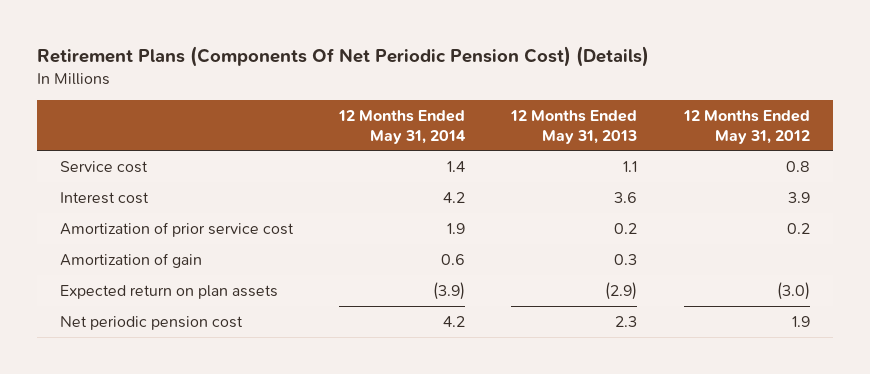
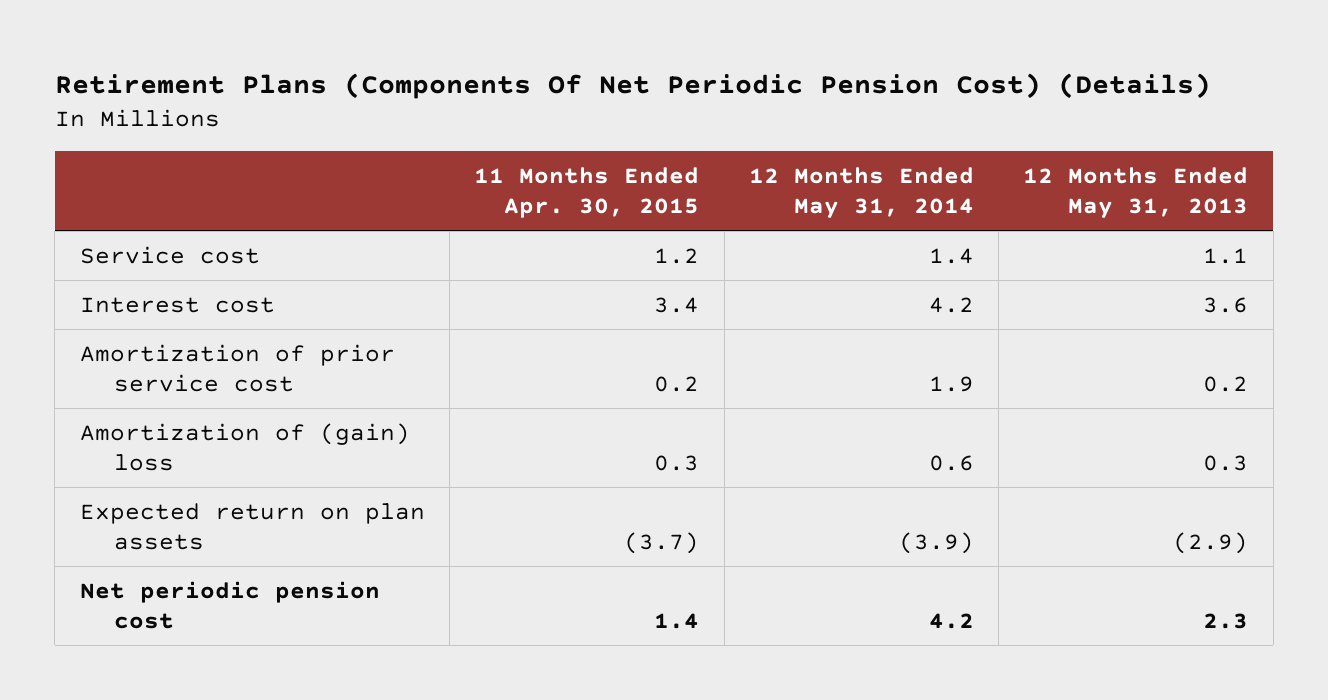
- | 12 Months Ended May 31, 2014 | 12 Months Ended May 31, 2013 | 12 Months Ended May 31, 2012
+ | 11 Months Ended Apr. 30, 2015 | 12 Months Ended May 31, 2014 | 12 Months Ended May 31, 2013
- Amortization of gain | 0.6 | 0.3 |
+ Amortization of (gain) loss | 0.3 | 0.6 | 0.3

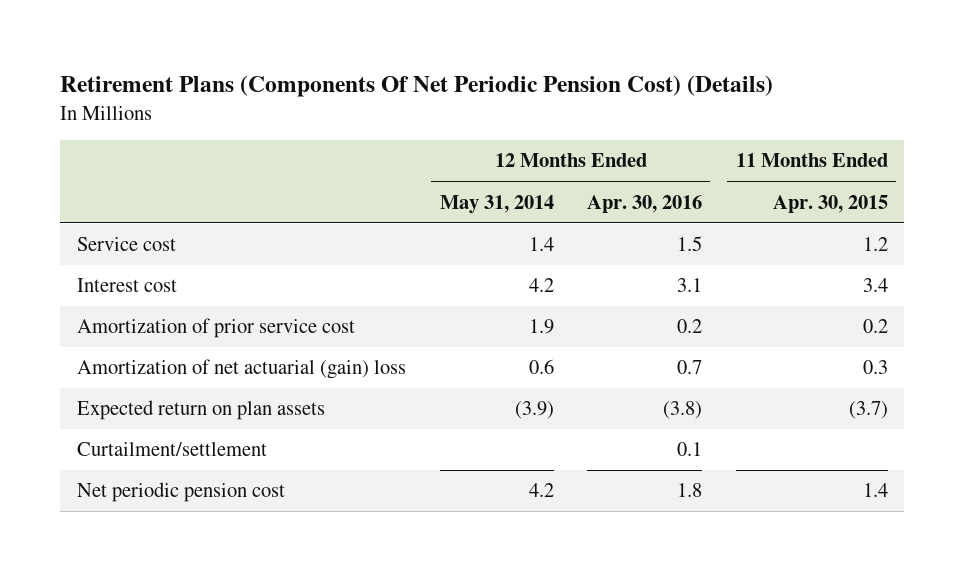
- | 11 Months Ended Apr. 30, 2015 | 12 Months Ended May 31, 2014 | 12 Months Ended May 31, 2013
+ | 12 Months Ended May 31, 2014 | 12 Months Ended Apr. 30, 2016 | 11 Months Ended Apr. 30, 2015
- Amortization of (gain) loss | 0.3 | 0.6 | 0.3
+ Amortization of net actuarial (gain) loss | 0.6 | 0.7 | 0.3
+ Curtailment/settlement | | 0.1 |

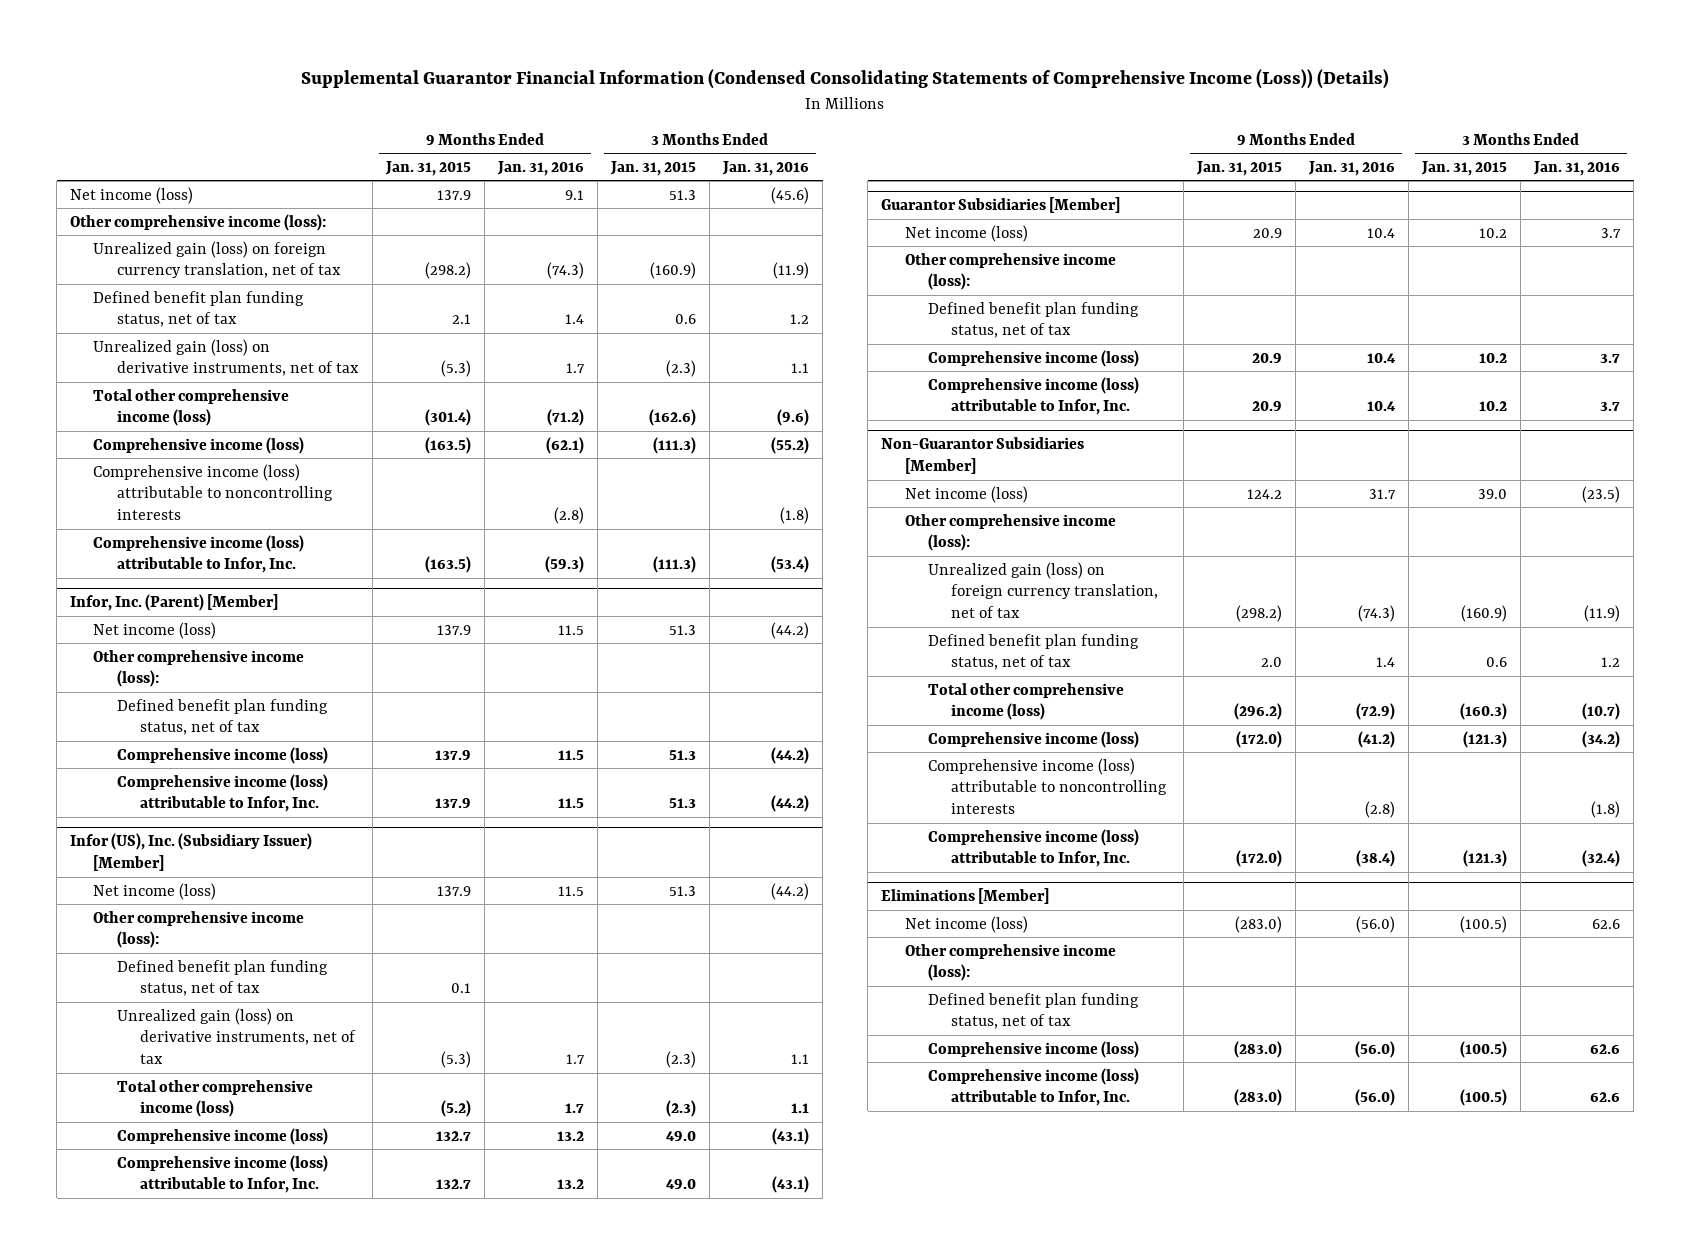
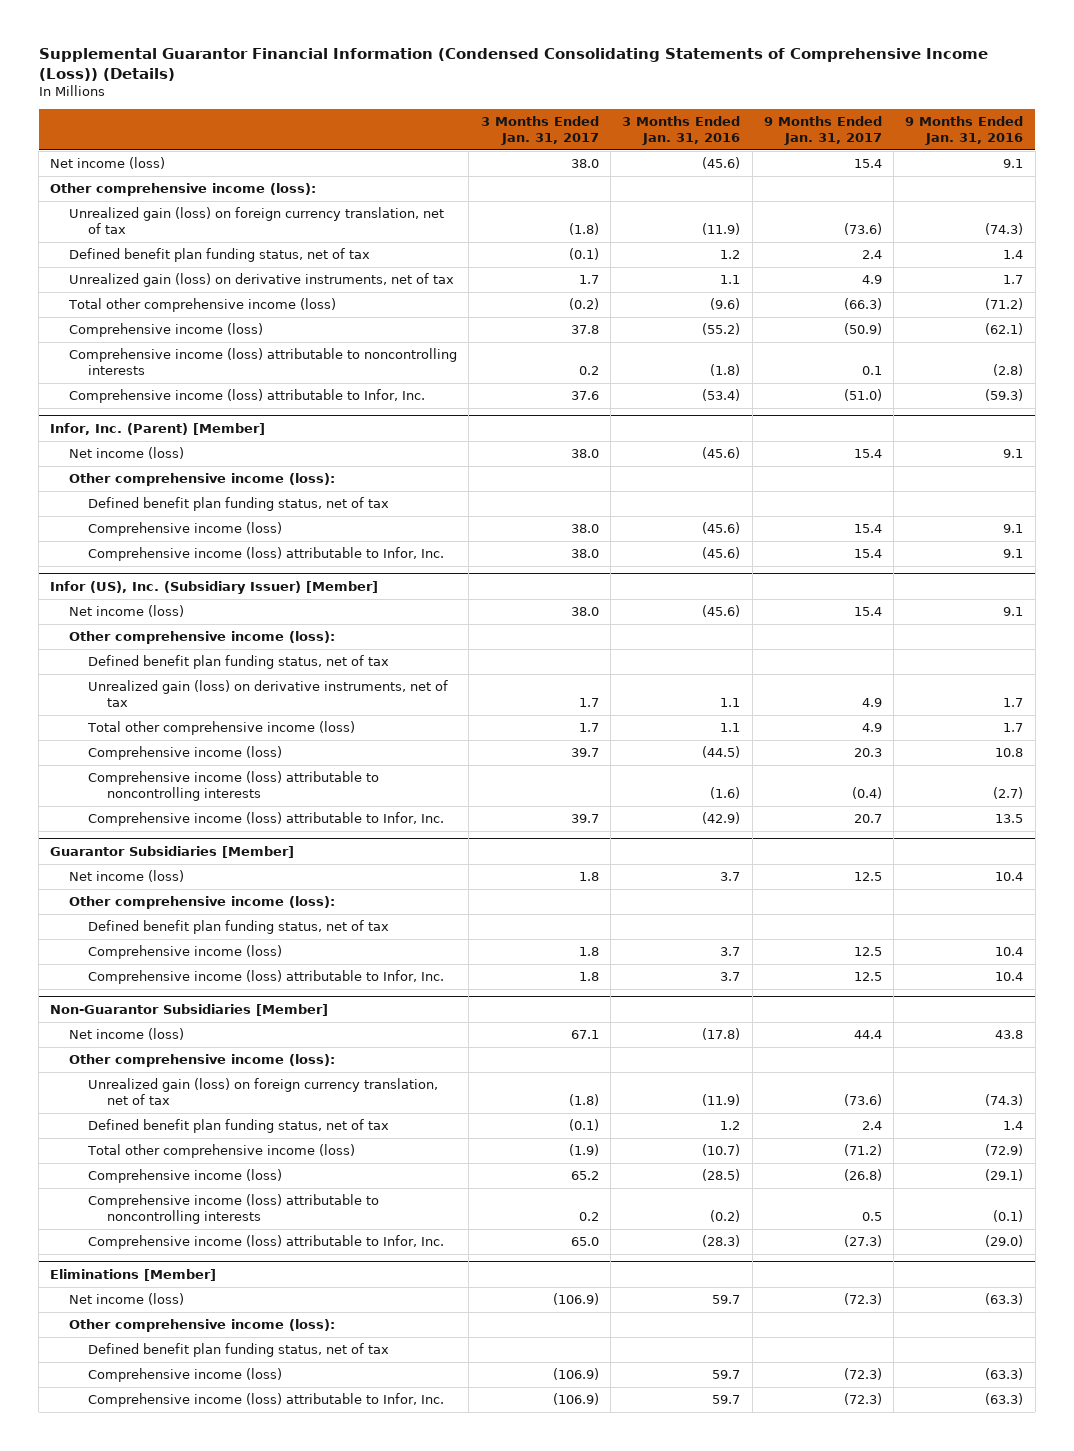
- | 9 Months Ended Jan. 31, 2015 | 9 Months Ended Jan. 31, 2016 | 3 Months Ended Jan. 31, 2015 | 3 Months Ended Jan. 31, 2016
+ | 3 Months Ended Jan. 31, 2017 | 3 Months Ended Jan. 31, 2016 | 9 Months Ended Jan. 31, 2017 | 9 Months Ended Jan. 31, 2016
@ Infor, Inc. (Parent) [Member]
- Net income (loss) | 137.9 | 11.5 | 51.3 | (44.2)
+ Net income (loss) | 38.0 | (45.6) | 15.4 | 9.1
- Comprehensive income (loss) | 137.9 | 11.5 | 51.3 | (44.2)
- Comprehensive income (loss) attributable to Infor, Inc. | 137.9 | 11.5 | 51.3 | (44.2)
+ Comprehensive income (loss) | 38.0 | (45.6) | 15.4 | 9.1
+ Comprehensive income (loss) attributable to Infor, Inc. | 38.0 | (45.6) | 15.4 | 9.1
@ Infor (US), Inc. (Subsidiary Issuer) [Member]
- Net income (loss) | 137.9 | 11.5 | 51.3 | (44.2)
+ Net income (loss) | 38.0 | (45.6) | 15.4 | 9.1
- Comprehensive income (loss) | 132.7 | 13.2 | 49.0 | (43.1)
- Comprehensive income (loss) attributable to Infor, Inc. | 132.7 | 13.2 | 49.0 | (43.1)
+ Comprehensive income (loss) | 39.7 | (44.5) | 20.3 | 10.8
+ Comprehensive income (loss) attributable to noncontrolling interests | | (1.6) | (0.4) | (2.7)
+ Comprehensive income (loss) attributable to Infor, Inc. | 39.7 | (42.9) | 20.7 | 13.5
@ Non-Guarantor Subsidiaries [Member]
- Net income (loss) | 124.2 | 31.7 | 39.0 | (23.5)
+ Net income (loss) | 67.1 | (17.8) | 44.4 | 43.8
- Comprehensive income (loss) | (172.0) | (41.2) | (121.3) | (34.2)
- Comprehensive income (loss) attributable to noncontrolling interests | | (2.8) | | (1.8)
- Comprehensive income (loss) attributable to Infor, Inc. | (172.0) | (38.4) | (121.3) | (32.4)
+ Comprehensive income (loss) | 65.2 | (28.5) | (26.8) | (29.1)
+ Comprehensive income (loss) attributable to noncontrolling interests | 0.2 | (0.2) | 0.5 | (0.1)
+ Comprehensive income (loss) attributable to Infor, Inc. | 65.0 | (28.3) | (27.3) | (29.0)
@ Eliminations [Member]
- Net income (loss) | (283.0) | (56.0) | (100.5) | 62.6
+ Net income (loss) | (106.9) | 59.7 | (72.3) | (63.3)
- Comprehensive income (loss) | (283.0) | (56.0) | (100.5) | 62.6
- Comprehensive income (loss) attributable to Infor, Inc. | (283.0) | (56.0) | (100.5) | 62.6
+ Comprehensive income (loss) | (106.9) | 59.7 | (72.3) | (63.3)
+ Comprehensive income (loss) attributable to Infor, Inc. | (106.9) | 59.7 | (72.3) | (63.3)

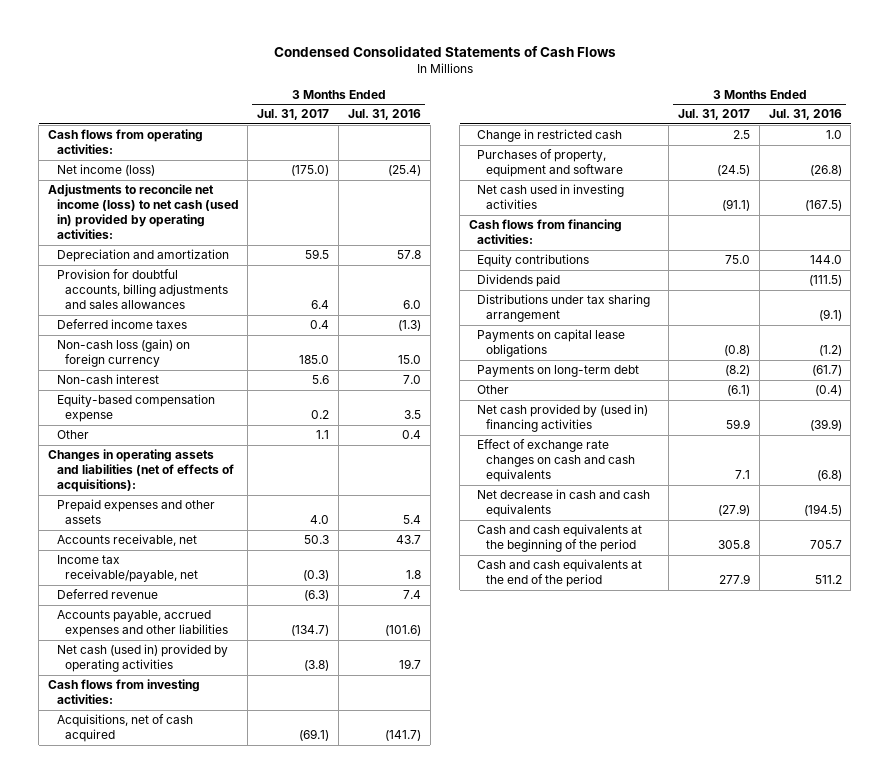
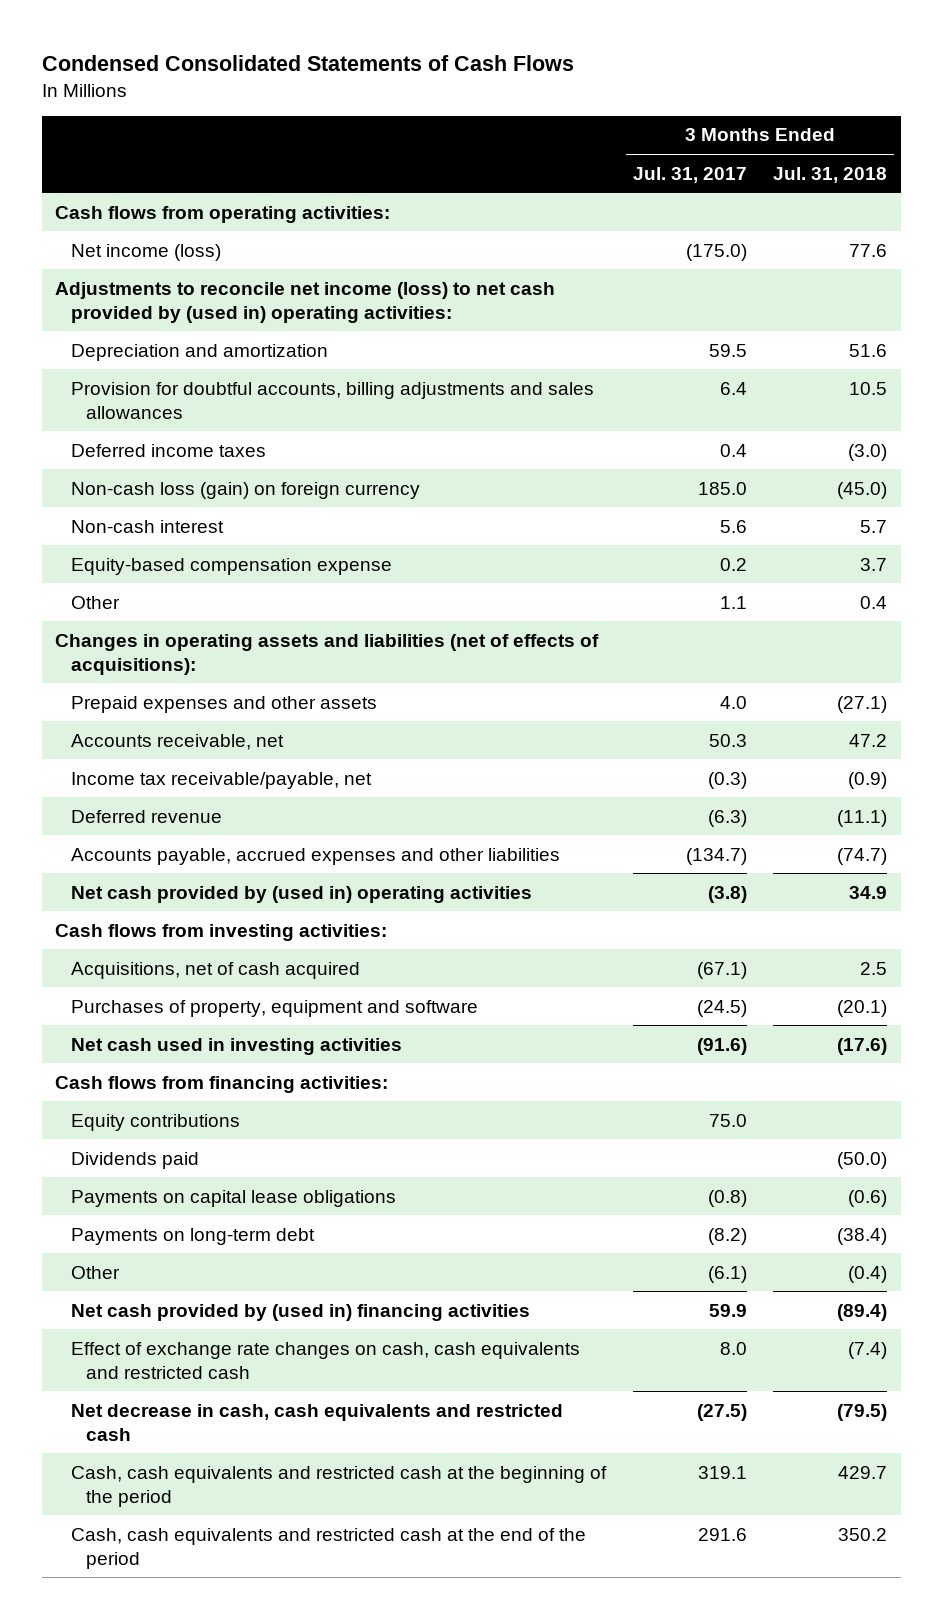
- | 3 Months Ended Jul. 31, 2017 | 3 Months Ended Jul. 31, 2016
+ | 3 Months Ended Jul. 31, 2017 | 3 Months Ended Jul. 31, 2018
- Adjustments to reconcile net income (loss) to net cash (used in) provided by operating activities:
+ Adjustments to reconcile net income (loss) to net cash provided by (used in) operating activities:
- Net cash (used in) provided by operating activities | (3.8) | 19.7
+ Net cash provided by (used in) operating activities | (3.8) | 34.9
- Acquisitions, net of cash acquired | (69.1) | (141.7)
- Change in restricted cash | 2.5 | 1.0
+ Acquisitions, net of cash acquired | (67.1) | 2.5
- Net cash used in investing activities | (91.1) | (167.5)
+ Net cash used in investing activities | (91.6) | (17.6)
- Distributions under tax sharing arrangement | | (9.1)
- Effect of exchange rate changes on cash and cash equivalents | 7.1 | (6.8)
- Net decrease in cash and cash equivalents | (27.9) | (194.5)
- Cash and cash equivalents at the beginning of the period | 305.8 | 705.7
- Cash and cash equivalents at the end of the period | 277.9 | 511.2
+ Effect of exchange rate changes on cash, cash equivalents and restricted cash | 8.0 | (7.4)
+ Net decrease in cash, cash equivalents and restricted cash | (27.5) | (79.5)
+ Cash, cash equivalents and restricted cash at the beginning of the period | 319.1 | 429.7
+ Cash, cash equivalents and restricted cash at the end of the period | 291.6 | 350.2

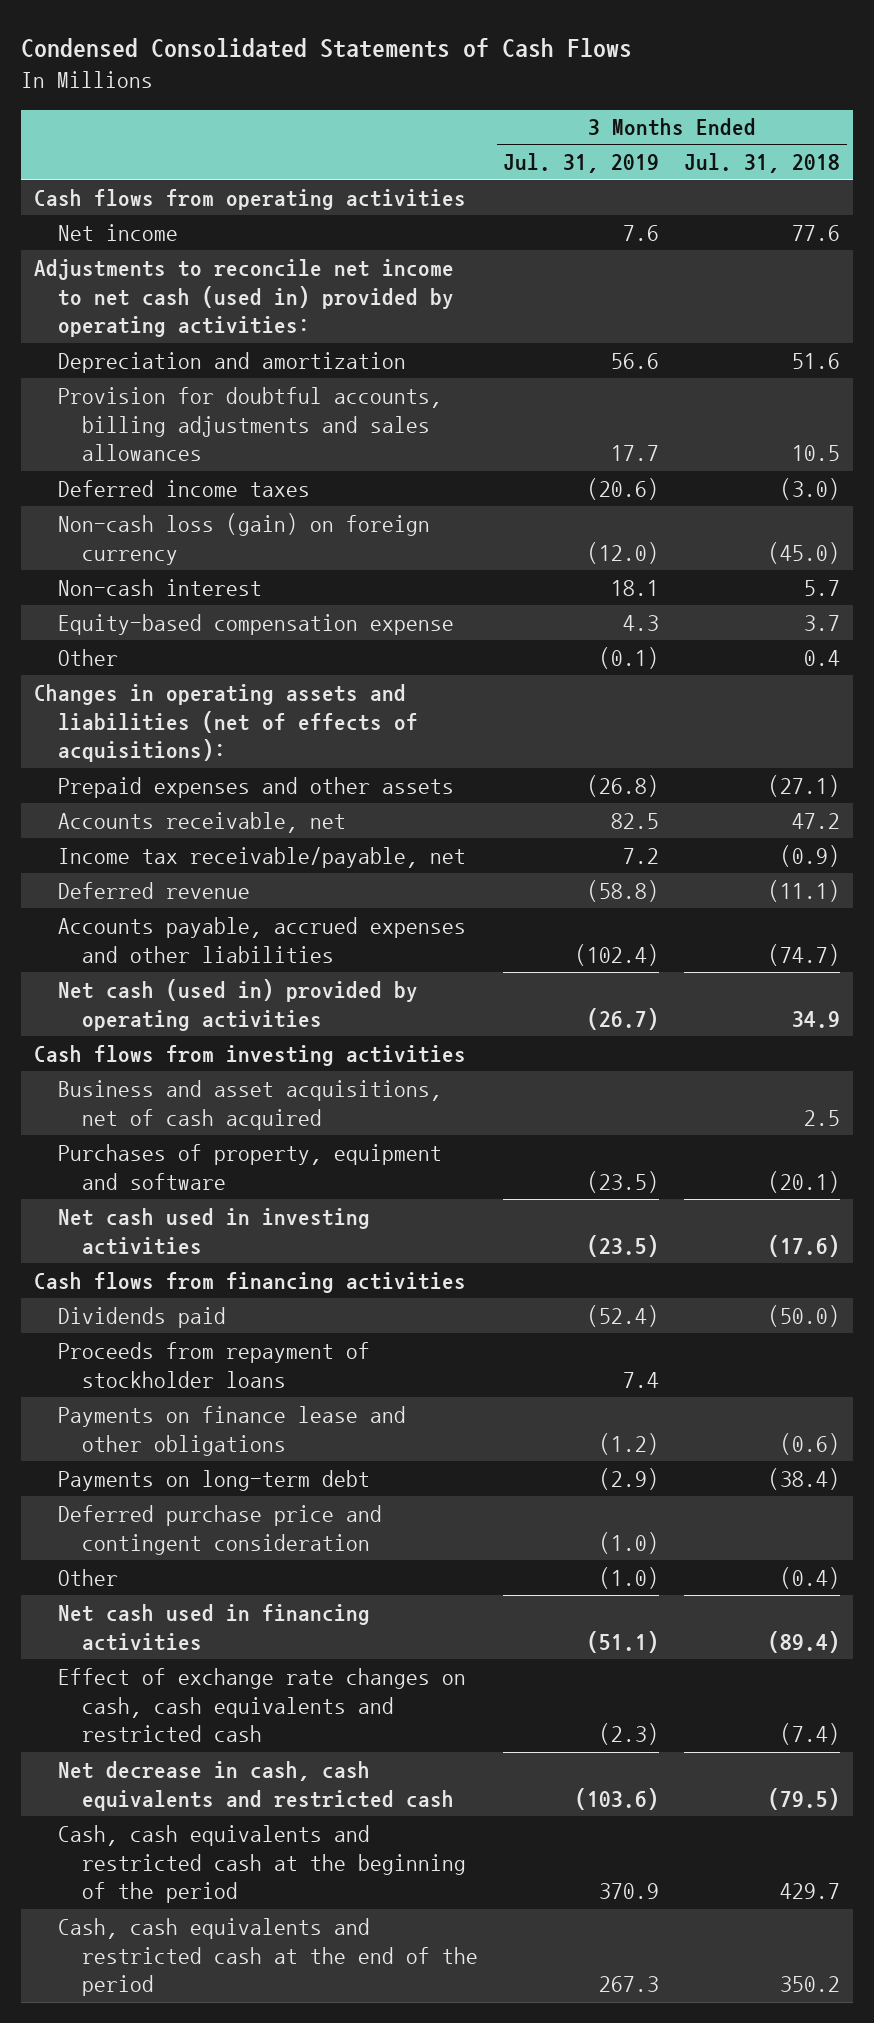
- | 3 Months Ended Jul. 31, 2017 | 3 Months Ended Jul. 31, 2018
+ | 3 Months Ended Jul. 31, 2019 | 3 Months Ended Jul. 31, 2018
- Cash flows from operating activities:
- Net income (loss) | (175.0) | 77.6
- Adjustments to reconcile net income (loss) to net cash provided by (used in) operating activities:
+ Cash flows from operating activities
+ Net income | 7.6 | 77.6
+ Adjustments to reconcile net income to net cash (used in) provided by operating activities:
- Net cash provided by (used in) operating activities | (3.8) | 34.9
- Cash flows from investing activities:
- Acquisitions, net of cash acquired | (67.1) | 2.5
+ Net cash (used in) provided by operating activities | (26.7) | 34.9
+ Cash flows from investing activities
+ Business and asset acquisitions, net of cash acquired | | 2.5
- Cash flows from financing activities:
- Equity contributions | 75.0 |
+ Cash flows from financing activities
- Payments on capital lease obligations | (0.8) | (0.6)
+ Proceeds from repayment of stockholder loans | 7.4 |
+ Payments on finance lease and other obligations | (1.2) | (0.6)
+ Deferred purchase price and contingent consideration | (1.0) |
- Net cash provided by (used in) financing activities | 59.9 | (89.4)
+ Net cash used in financing activities | (51.1) | (89.4)

